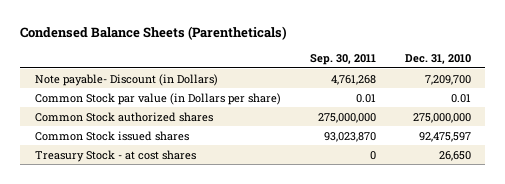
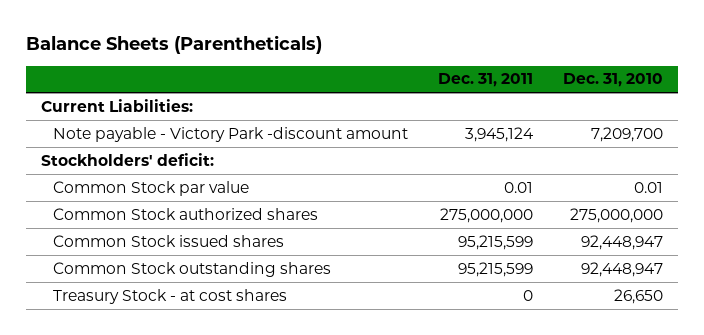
- Condensed Balance Sheets (Parentheticals)
+ Balance Sheets (Parentheticals)
- | Sep. 30, 2011 | Dec. 31, 2010
+ | Dec. 31, 2011 | Dec. 31, 2010
- Note payable- Discount (in Dollars) | 4,761,268 | 7,209,700
- Common Stock par value (in Dollars per share) | 0.01 | 0.01
+ Current Liabilities:
+ Note payable - Victory Park -discount amount | 3,945,124 | 7,209,700
+ Stockholders' deficit:
+ Common Stock par value | 0.01 | 0.01
- Common Stock issued shares | 93,023,870 | 92,475,597
+ Common Stock issued shares | 95,215,599 | 92,448,947
+ Common Stock outstanding shares | 95,215,599 | 92,448,947

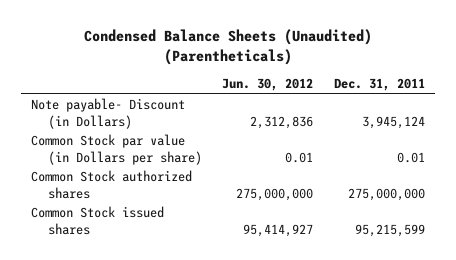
- Balance Sheets (Parentheticals)
+ Condensed Balance Sheets (Unaudited) (Parentheticals)
- | Dec. 31, 2011 | Dec. 31, 2010
+ | Jun. 30, 2012 | Dec. 31, 2011
- Current Liabilities:
- Note payable - Victory Park -discount amount | 3,945,124 | 7,209,700
- Stockholders' deficit:
- Common Stock par value | 0.01 | 0.01
+ Note payable- Discount (in Dollars) | 2,312,836 | 3,945,124
+ Common Stock par value (in Dollars per share) | 0.01 | 0.01
- Common Stock outstanding shares | 95,215,599 | 92,448,947
- Treasury Stock - at cost shares | 0 | 26,650

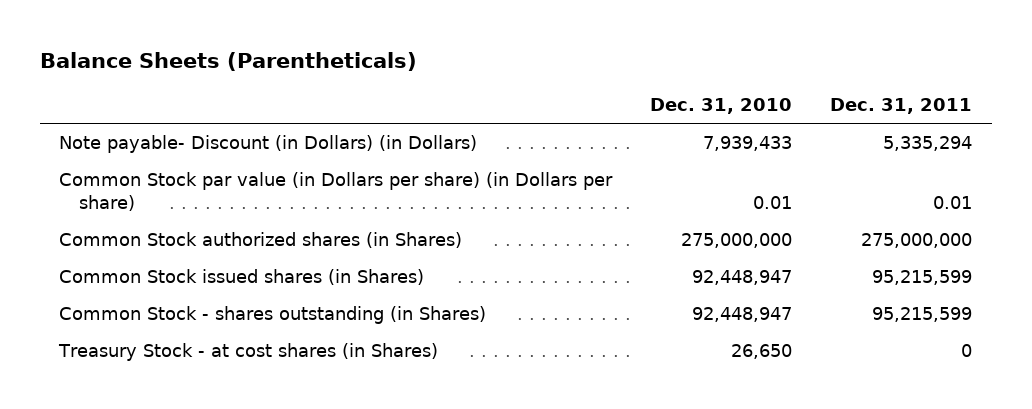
- Condensed Balance Sheets (Unaudited) (Parentheticals)
+ Balance Sheets (Parentheticals)
- | Jun. 30, 2012 | Dec. 31, 2011
+ | Dec. 31, 2010 | Dec. 31, 2011
- Note payable- Discount (in Dollars) | 2,312,836 | 3,945,124
- Common Stock par value (in Dollars per share) | 0.01 | 0.01
- Common Stock authorized shares | 275,000,000 | 275,000,000
- Common Stock issued shares | 95,414,927 | 95,215,599
+ Note payable- Discount (in Dollars) (in Dollars) | 7,939,433 | 5,335,294
+ Common Stock par value (in Dollars per share) (in Dollars per share) | 0.01 | 0.01
+ Common Stock authorized shares (in Shares) | 275,000,000 | 275,000,000
+ Common Stock issued shares (in Shares) | 92,448,947 | 95,215,599
+ Common Stock - shares outstanding (in Shares) | 92,448,947 | 95,215,599
+ Treasury Stock - at cost shares (in Shares) | 26,650 | 0

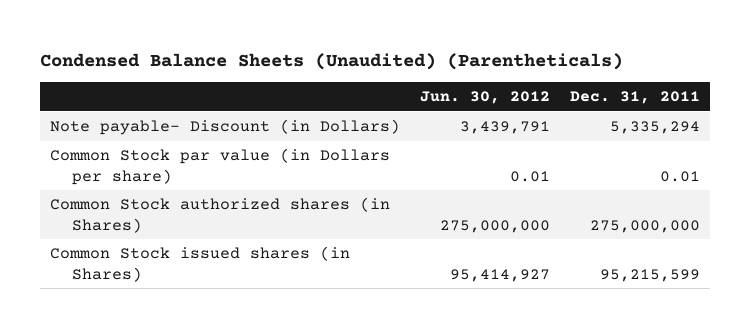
- Balance Sheets (Parentheticals)
+ Condensed Balance Sheets (Unaudited) (Parentheticals)
- | Dec. 31, 2010 | Dec. 31, 2011
+ | Jun. 30, 2012 | Dec. 31, 2011
- Note payable- Discount (in Dollars) (in Dollars) | 7,939,433 | 5,335,294
- Common Stock par value (in Dollars per share) (in Dollars per share) | 0.01 | 0.01
+ Note payable- Discount (in Dollars) | 3,439,791 | 5,335,294
+ Common Stock par value (in Dollars per share) | 0.01 | 0.01
- Common Stock - shares outstanding (in Shares) | 92,448,947 | 95,215,599
- Treasury Stock - at cost shares (in Shares) | 26,650 | 0

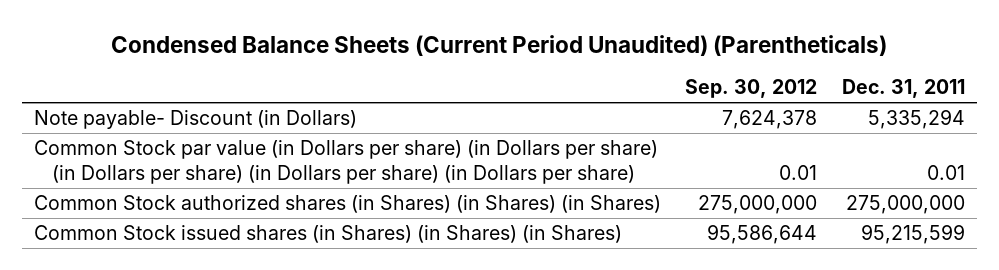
- Condensed Balance Sheets (Unaudited) (Parentheticals)
+ Condensed Balance Sheets (Current Period Unaudited) (Parentheticals)
- | Jun. 30, 2012 | Dec. 31, 2011
+ | Sep. 30, 2012 | Dec. 31, 2011
- Common Stock par value (in Dollars per share) | 0.01 | 0.01
- Common Stock authorized shares (in Shares) | 275,000,000 | 275,000,000
- Common Stock issued shares (in Shares) | 95,414,927 | 95,215,599
+ Common Stock par value (in Dollars per share) (in Dollars per share) (in Dollars per share) (in Dollars per share) (in Dollars per share) | 0.01 | 0.01
+ Common Stock authorized shares (in Shares) (in Shares) (in Shares) | 275,000,000 | 275,000,000
+ Common Stock issued shares (in Shares) (in Shares) (in Shares) | 95,586,644 | 95,215,599

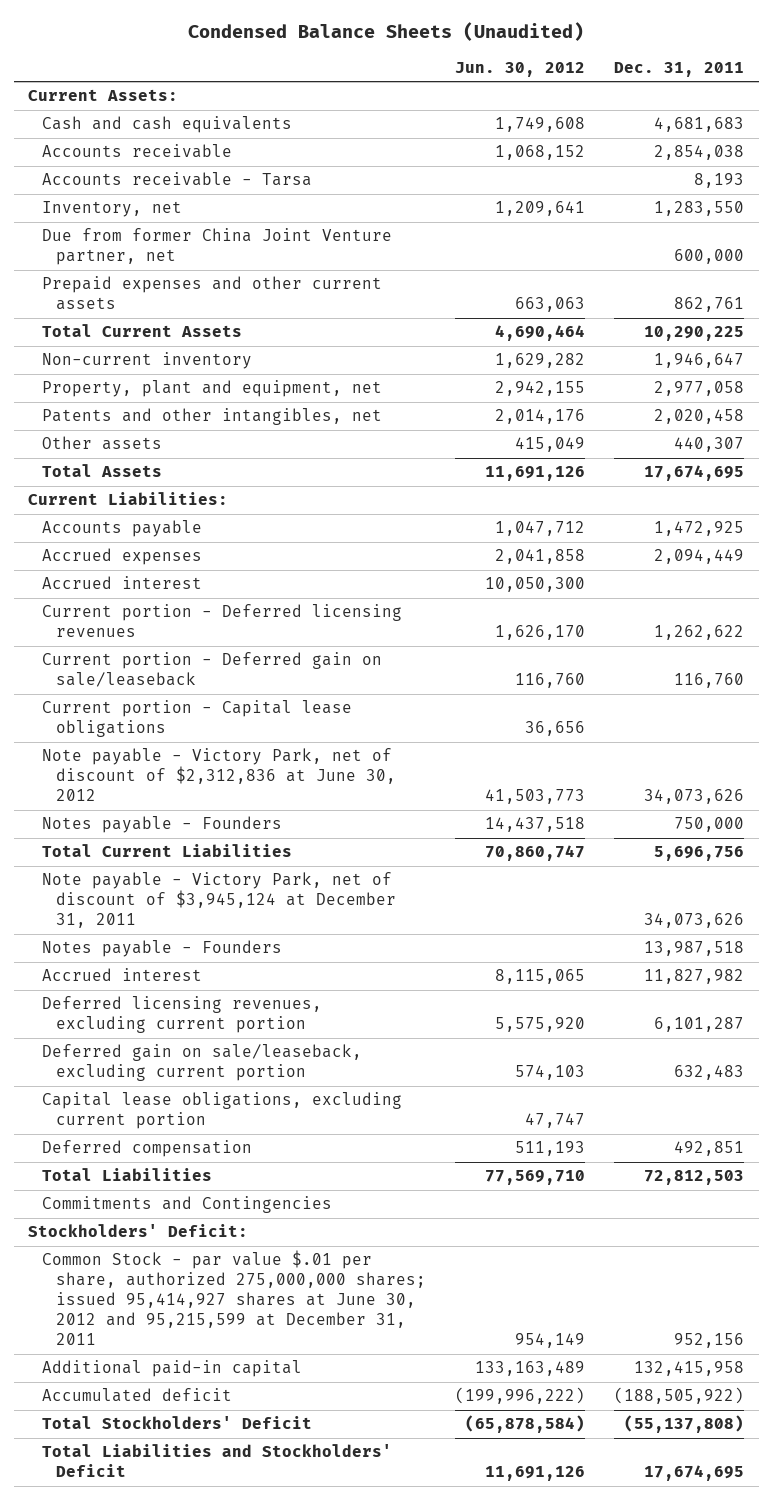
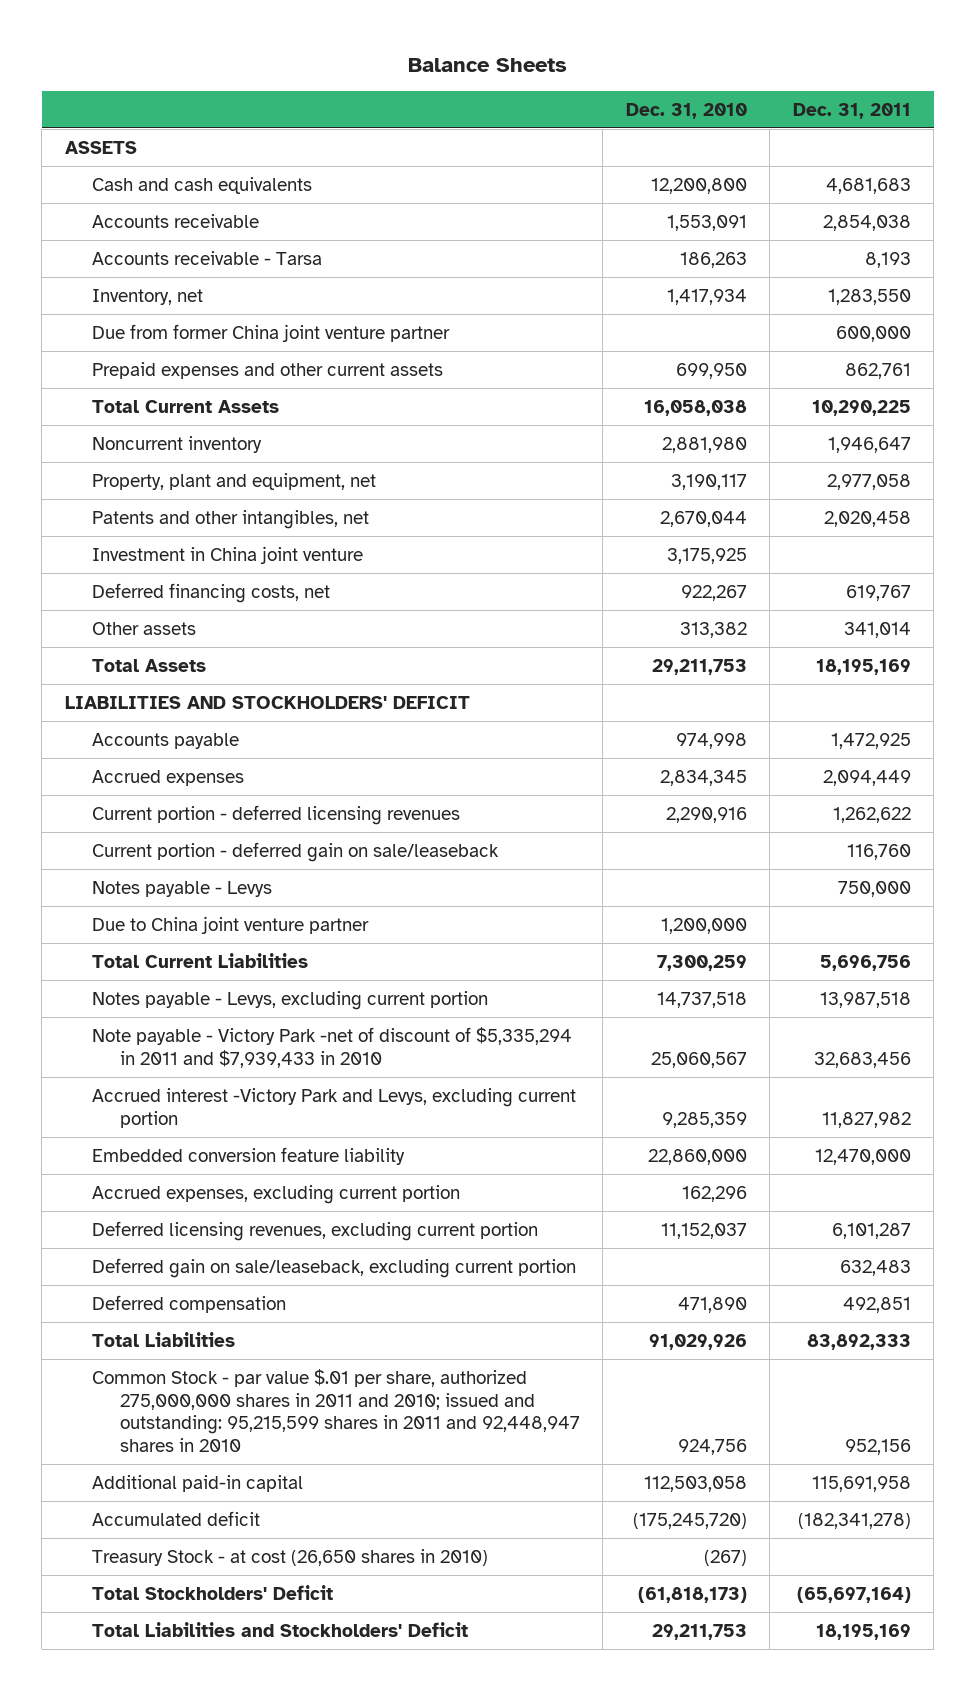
- Condensed Balance Sheets (Unaudited)
+ Balance Sheets
- | Jun. 30, 2012 | Dec. 31, 2011
+ | Dec. 31, 2010 | Dec. 31, 2011
- Current Assets:
+ ASSETS
- Due from former China Joint Venture partner, net | | 600,000
+ Due from former China joint venture partner | | 600,000
- Non-current inventory | 1,629,282 | 1,946,647
+ Noncurrent inventory | 2,881,980 | 1,946,647
- Other assets | 415,049 | 440,307
- Total Assets | 11,691,126 | 17,674,695
- Current Liabilities:
+ Investment in China joint venture | 3,175,925 |
+ Deferred financing costs, net | 922,267 | 619,767
+ Other assets | 313,382 | 341,014
+ Total Assets | 29,211,753 | 18,195,169
+ LIABILITIES AND STOCKHOLDERS' DEFICIT
- Accrued interest | 10,050,300 |
- Current portion - Deferred licensing revenues | 1,626,170 | 1,262,622
- Current portion - Deferred gain on sale/leaseback | 116,760 | 116,760
- Current portion - Capital lease obligations | 36,656 |
- Note payable - Victory Park, net of discount of $2,312,836 at June 30, 2012 | 41,503,773 | 34,073,626
- Notes payable - Founders | 14,437,518 | 750,000
+ Current portion - deferred licensing revenues | 2,290,916 | 1,262,622
+ Current portion - deferred gain on sale/leaseback | | 116,760
+ Notes payable - Levys | | 750,000
+ Due to China joint venture partner | 1,200,000 |
- Note payable - Victory Park, net of discount of $3,945,124 at December 31, 2011 | | 34,073,626
- Notes payable - Founders | | 13,987,518
- Accrued interest | 8,115,065 | 11,827,982
+ Notes payable - Levys, excluding current portion | 14,737,518 | 13,987,518
+ Note payable - Victory Park -net of discount of $5,335,294 in 2011 and $7,939,433 in 2010 | 25,060,567 | 32,683,456
+ Accrued interest -Victory Park and Levys, excluding current portion | 9,285,359 | 11,827,982
+ Embedded conversion feature liability | 22,860,000 | 12,470,000
+ Accrued expenses, excluding current portion | 162,296 |
- Capital lease obligations, excluding current portion | 47,747 |
- Total Liabilities | 77,569,710 | 72,812,503
- Commitments and Contingencies
- Stockholders' Deficit:
- Common Stock - par value $.01 per share, authorized 275,000,000 shares; issued 95,414,927 shares at June 30, 2012 and 95,215,599 at December 31, 2011 | 954,149 | 952,156
- Additional paid-in capital | 133,163,489 | 132,415,958
- Accumulated deficit | (199,996,222) | (188,505,922)
- Total Stockholders' Deficit | (65,878,584) | (55,137,808)
- Total Liabilities and Stockholders' Deficit | 11,691,126 | 17,674,695
+ Total Liabilities | 91,029,926 | 83,892,333
+ Common Stock - par value $.01 per share, authorized 275,000,000 shares in 2011 and 2010; issued and outstanding: 95,215,599 shares in 2011 and 92,448,947 shares in 2010 | 924,756 | 952,156
+ Additional paid-in capital | 112,503,058 | 115,691,958
+ Accumulated deficit | (175,245,720) | (182,341,278)
+ Treasury Stock - at cost (26,650 shares in 2010) | (267) |
+ Total Stockholders' Deficit | (61,818,173) | (65,697,164)
+ Total Liabilities and Stockholders' Deficit | 29,211,753 | 18,195,169

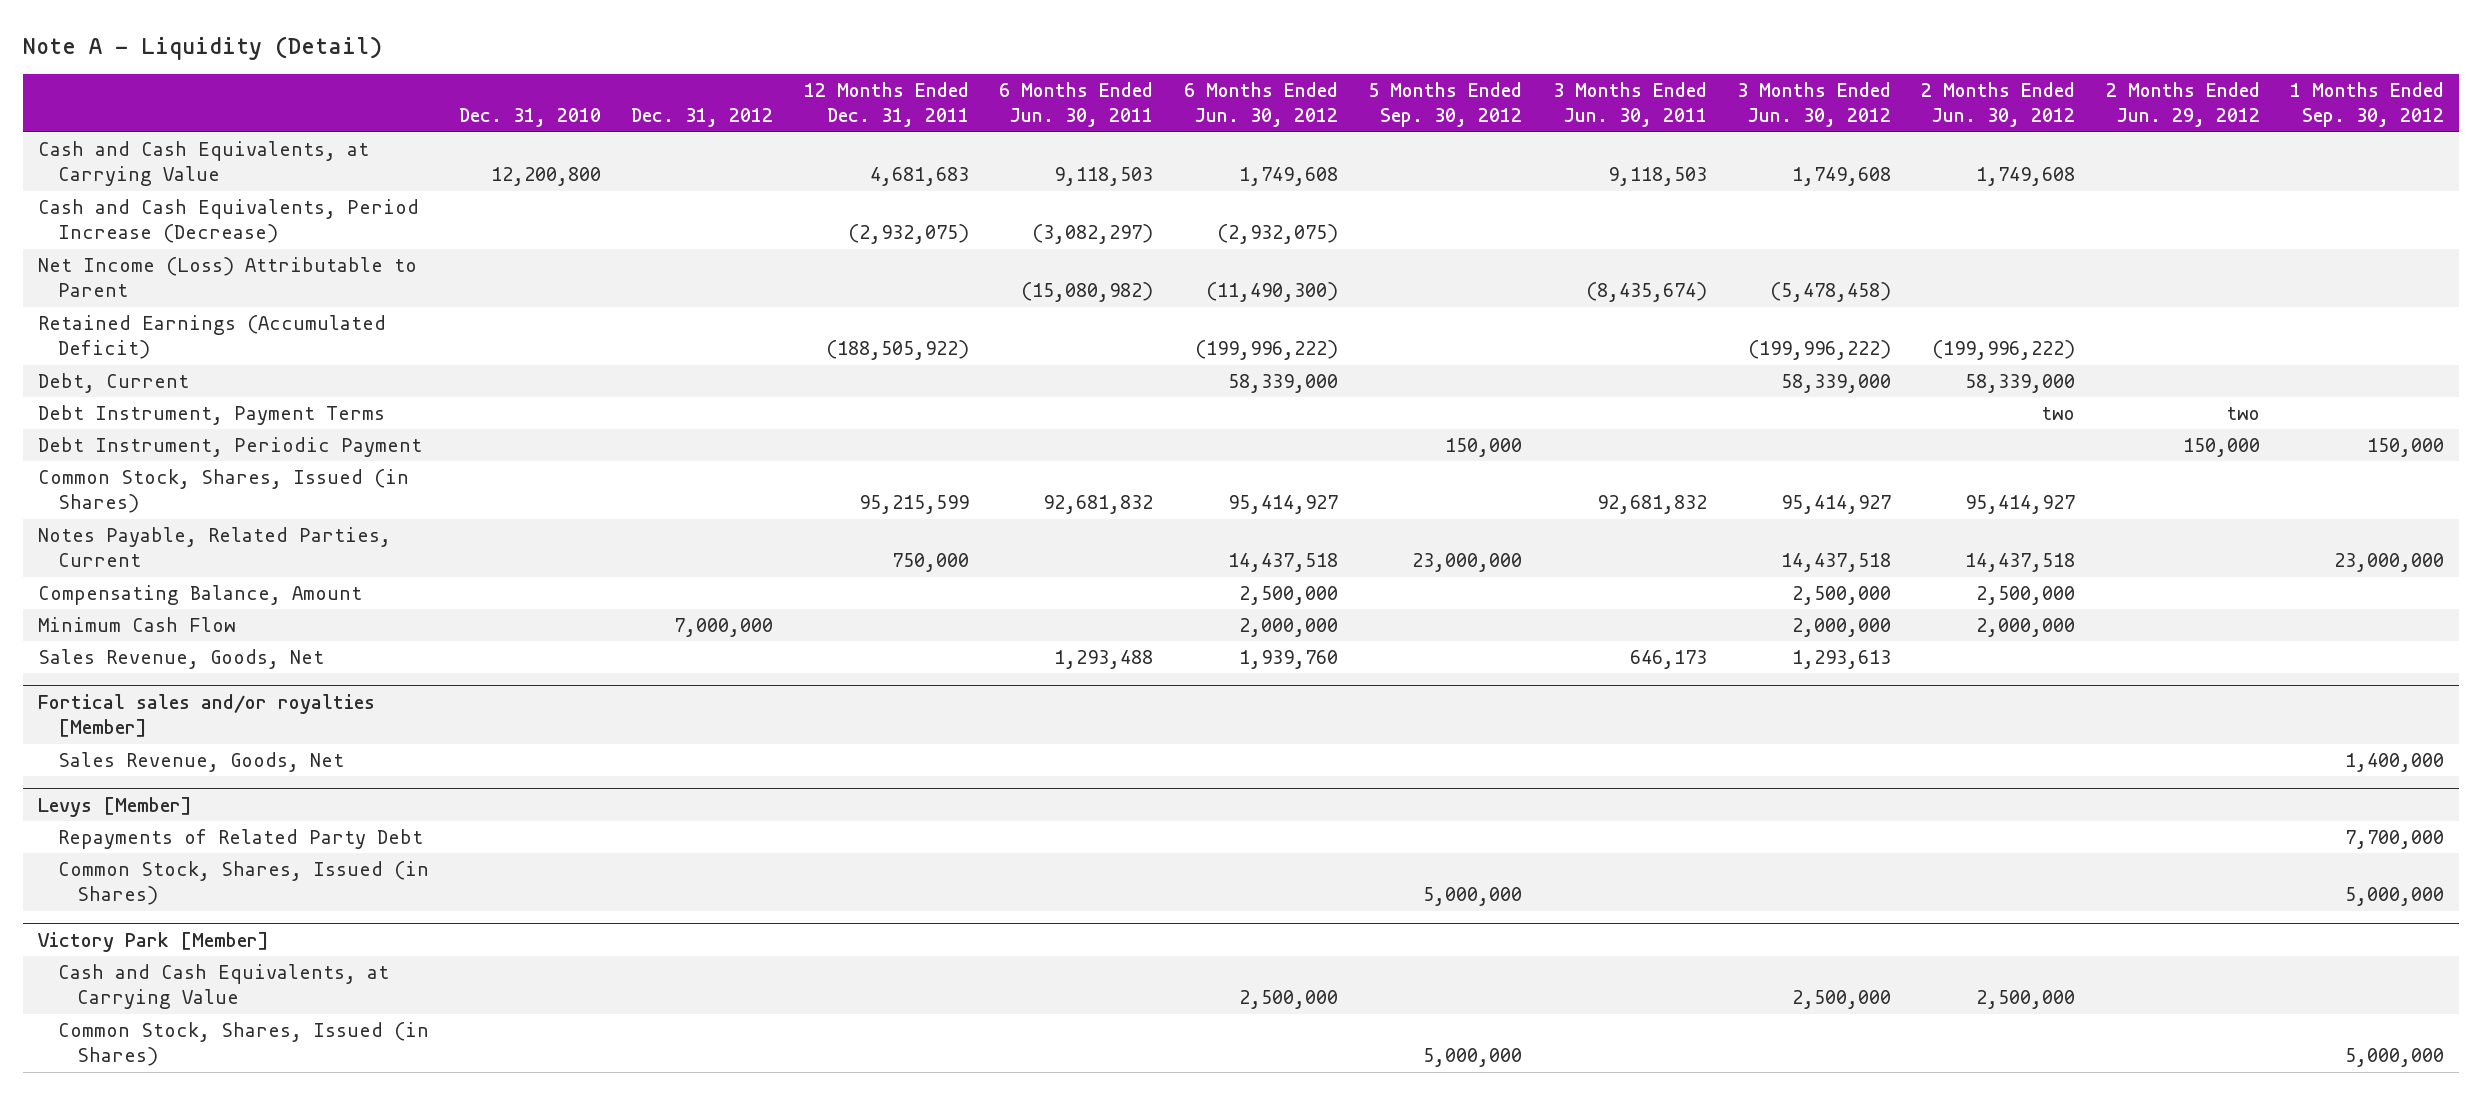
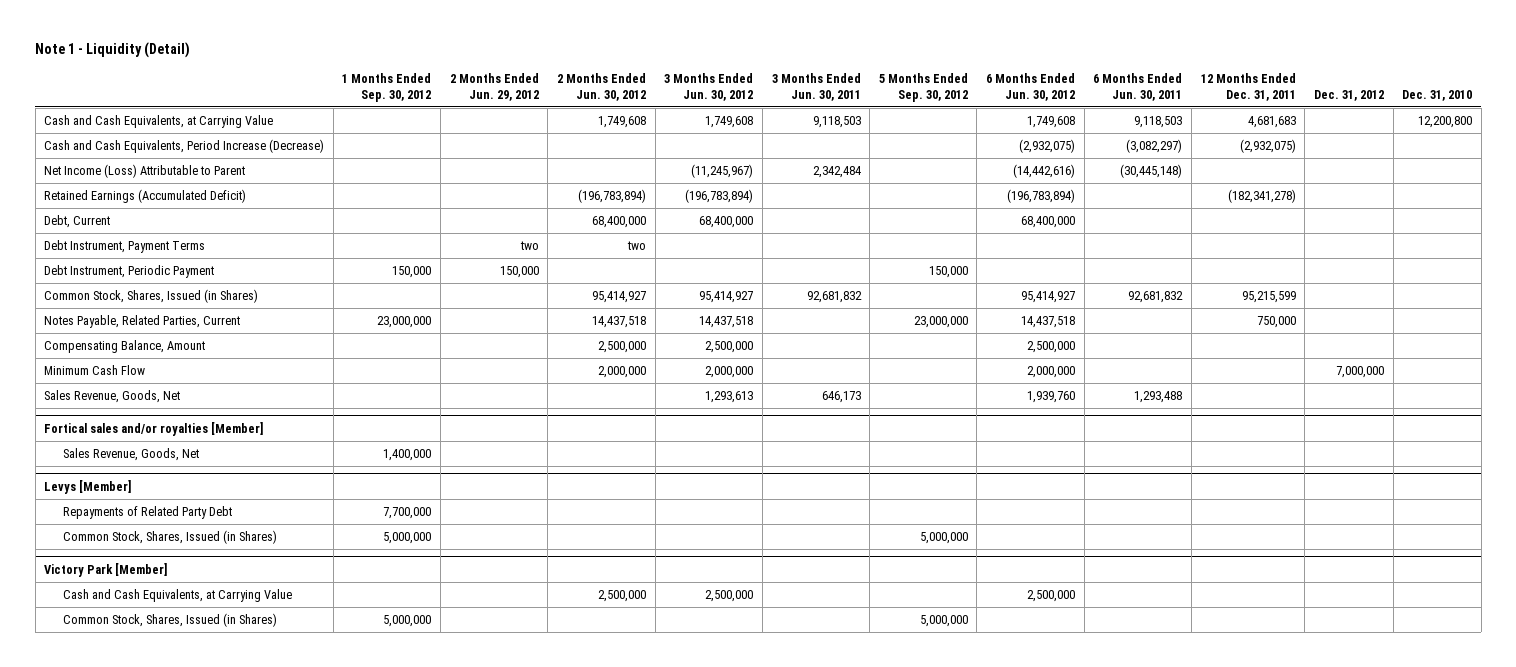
- Note A - Liquidity (Detail)
+ Note 1 - Liquidity (Detail)
- | Dec. 31, 2010 | Dec. 31, 2012 | 12 Months Ended Dec. 31, 2011 | 6 Months Ended Jun. 30, 2011 | 6 Months Ended Jun. 30, 2012 | 5 Months Ended Sep. 30, 2012 | 3 Months Ended Jun. 30, 2011 | 3 Months Ended Jun. 30, 2012 | 2 Months Ended Jun. 30, 2012 | 2 Months Ended Jun. 29, 2012 | 1 Months Ended Sep. 30, 2012
+ | 1 Months Ended Sep. 30, 2012 | 2 Months Ended Jun. 29, 2012 | 2 Months Ended Jun. 30, 2012 | 3 Months Ended Jun. 30, 2012 | 3 Months Ended Jun. 30, 2011 | 5 Months Ended Sep. 30, 2012 | 6 Months Ended Jun. 30, 2012 | 6 Months Ended Jun. 30, 2011 | 12 Months Ended Dec. 31, 2011 | Dec. 31, 2012 | Dec. 31, 2010
- Net Income (Loss) Attributable to Parent | | | | (15,080,982) | (11,490,300) | | (8,435,674) | (5,478,458) | | |
- Retained Earnings (Accumulated Deficit) | | | (188,505,922) | | (199,996,222) | | | (199,996,222) | (199,996,222) | |
- Debt, Current | | | | | 58,339,000 | | | 58,339,000 | 58,339,000 | |
+ Net Income (Loss) Attributable to Parent | | | | (11,245,967) | 2,342,484 | | (14,442,616) | (30,445,148) | | |
+ Retained Earnings (Accumulated Deficit) | | | (196,783,894) | (196,783,894) | | | (196,783,894) | | (182,341,278) | |
+ Debt, Current | | | 68,400,000 | 68,400,000 | | | 68,400,000 | | | |

